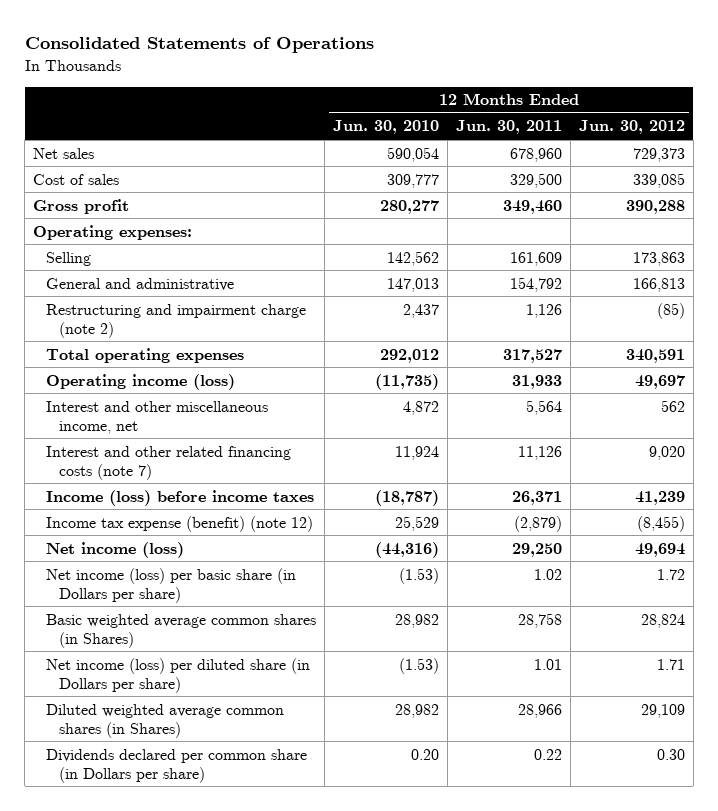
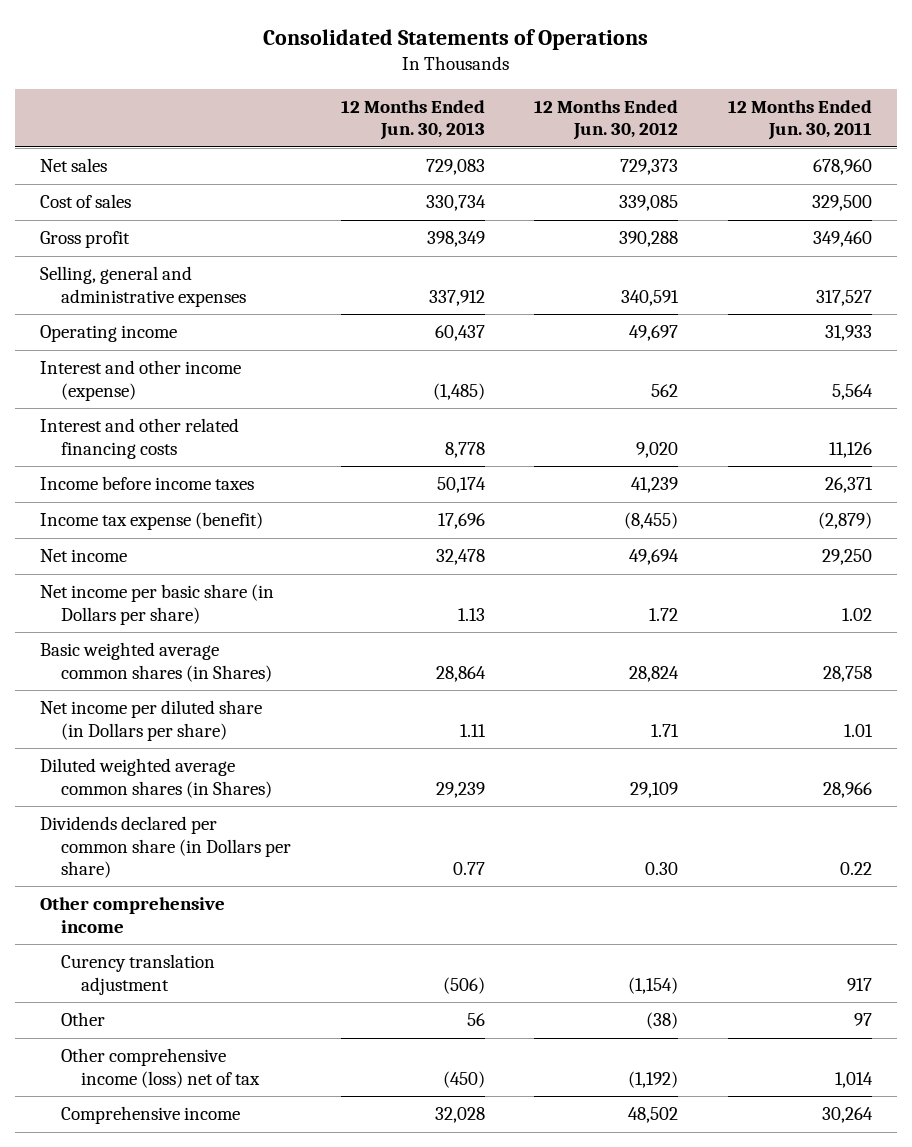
- | 12 Months Ended Jun. 30, 2010 | 12 Months Ended Jun. 30, 2011 | 12 Months Ended Jun. 30, 2012
+ | 12 Months Ended Jun. 30, 2013 | 12 Months Ended Jun. 30, 2012 | 12 Months Ended Jun. 30, 2011
- Operating expenses:
- Selling | 142,562 | 161,609 | 173,863
- General and administrative | 147,013 | 154,792 | 166,813
- Restructuring and impairment charge (note 2) | 2,437 | 1,126 | (85)
- Total operating expenses | 292,012 | 317,527 | 340,591
- Operating income (loss) | (11,735) | 31,933 | 49,697
- Interest and other miscellaneous income, net | 4,872 | 5,564 | 562
- Interest and other related financing costs (note 7) | 11,924 | 11,126 | 9,020
- Income (loss) before income taxes | (18,787) | 26,371 | 41,239
- Income tax expense (benefit) (note 12) | 25,529 | (2,879) | (8,455)
- Net income (loss) | (44,316) | 29,250 | 49,694
- Net income (loss) per basic share (in Dollars per share) | (1.53) | 1.02 | 1.72
+ Selling, general and administrative expenses | 337,912 | 340,591 | 317,527
+ Operating income | 60,437 | 49,697 | 31,933
+ Interest and other income (expense) | (1,485) | 562 | 5,564
+ Interest and other related financing costs | 8,778 | 9,020 | 11,126
+ Income before income taxes | 50,174 | 41,239 | 26,371
+ Income tax expense (benefit) | 17,696 | (8,455) | (2,879)
+ Net income | 32,478 | 49,694 | 29,250
+ Net income per basic share (in Dollars per share) | 1.13 | 1.72 | 1.02
- Net income (loss) per diluted share (in Dollars per share) | (1.53) | 1.01 | 1.71
+ Net income per diluted share (in Dollars per share) | 1.11 | 1.71 | 1.01
+ Other comprehensive income
+ Curency translation adjustment | (506) | (1,154) | 917
+ Other | 56 | (38) | 97
+ Other comprehensive income (loss) net of tax | (450) | (1,192) | 1,014
+ Comprehensive income | 32,028 | 48,502 | 30,264

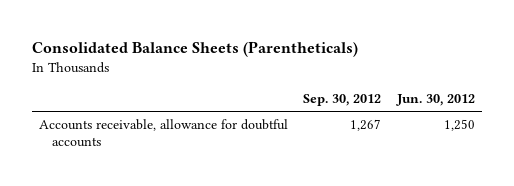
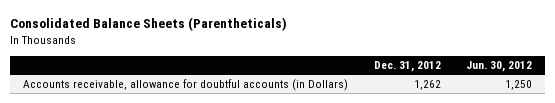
- | Sep. 30, 2012 | Jun. 30, 2012
+ | Dec. 31, 2012 | Jun. 30, 2012
- Accounts receivable, allowance for doubtful accounts | 1,267 | 1,250
+ Accounts receivable, allowance for doubtful accounts (in Dollars) | 1,262 | 1,250

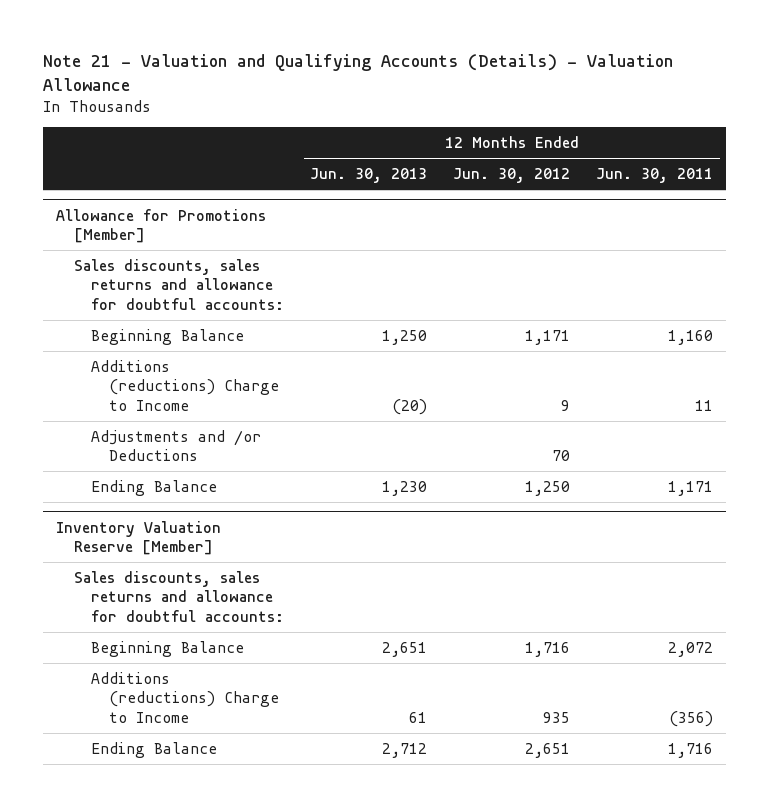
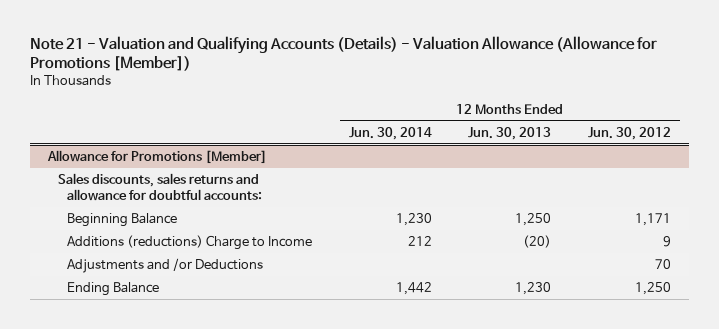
- Note 21 - Valuation and Qualifying Accounts (Details) - Valuation Allowance
+ Note 21 - Valuation and Qualifying Accounts (Details) - Valuation Allowance (Allowance for Promotions [Member])
- | 12 Months Ended Jun. 30, 2013 | 12 Months Ended Jun. 30, 2012 | 12 Months Ended Jun. 30, 2011
+ | 12 Months Ended Jun. 30, 2014 | 12 Months Ended Jun. 30, 2013 | 12 Months Ended Jun. 30, 2012
- Inventory Valuation Reserve [Member]
- Sales discounts, sales returns and allowance for doubtful accounts:
- Beginning Balance | 2,651 | 1,716 | 2,072
- Additions (reductions) Charge to Income | 61 | 935 | (356)
- Ending Balance | 2,712 | 2,651 | 1,716

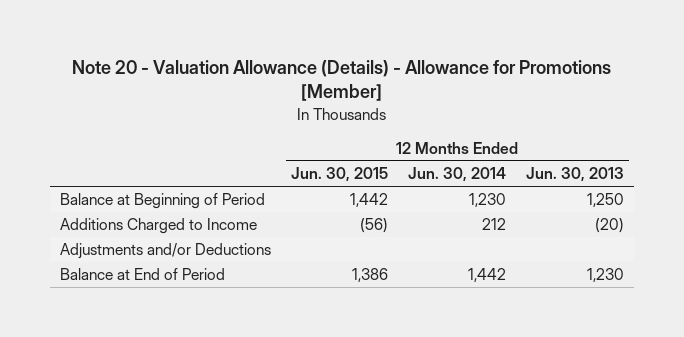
- Note 21 - Valuation and Qualifying Accounts (Details) - Valuation Allowance (Allowance for Promotions [Member])
+ Note 20 - Valuation Allowance (Details) - Allowance for Promotions [Member]
- | 12 Months Ended Jun. 30, 2014 | 12 Months Ended Jun. 30, 2013 | 12 Months Ended Jun. 30, 2012
+ | 12 Months Ended Jun. 30, 2015 | 12 Months Ended Jun. 30, 2014 | 12 Months Ended Jun. 30, 2013
- Allowance for Promotions [Member]
- Sales discounts, sales returns and allowance for doubtful accounts:
- Beginning Balance | 1,230 | 1,250 | 1,171
- Additions (reductions) Charge to Income | 212 | (20) | 9
- Adjustments and /or Deductions | | | 70
- Ending Balance | 1,442 | 1,230 | 1,250
+ Balance at Beginning of Period | 1,442 | 1,230 | 1,250
+ Additions Charged to Income | (56) | 212 | (20)
+ Adjustments and/or Deductions
+ Balance at End of Period | 1,386 | 1,442 | 1,230

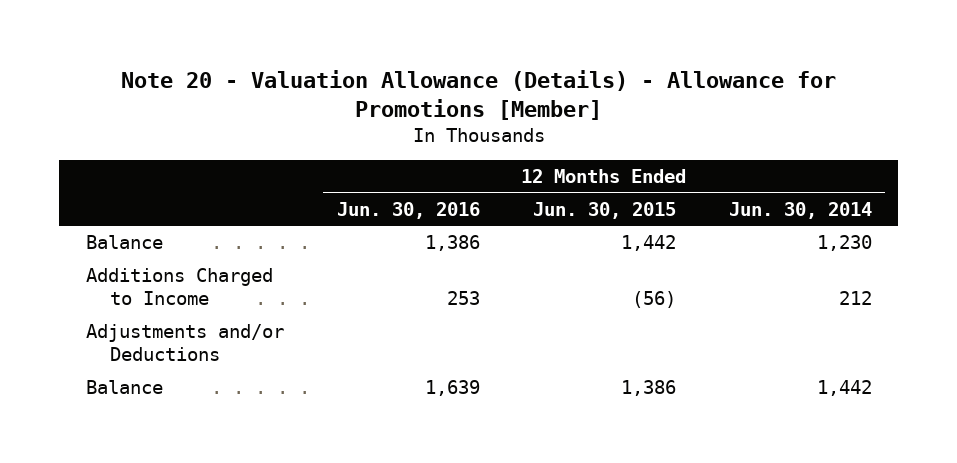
- | 12 Months Ended Jun. 30, 2015 | 12 Months Ended Jun. 30, 2014 | 12 Months Ended Jun. 30, 2013
+ | 12 Months Ended Jun. 30, 2016 | 12 Months Ended Jun. 30, 2015 | 12 Months Ended Jun. 30, 2014
- Balance at Beginning of Period | 1,442 | 1,230 | 1,250
+ Balance | 1,386 | 1,442 | 1,230
- Balance at End of Period | 1,386 | 1,442 | 1,230
+ Balance | 1,639 | 1,386 | 1,442

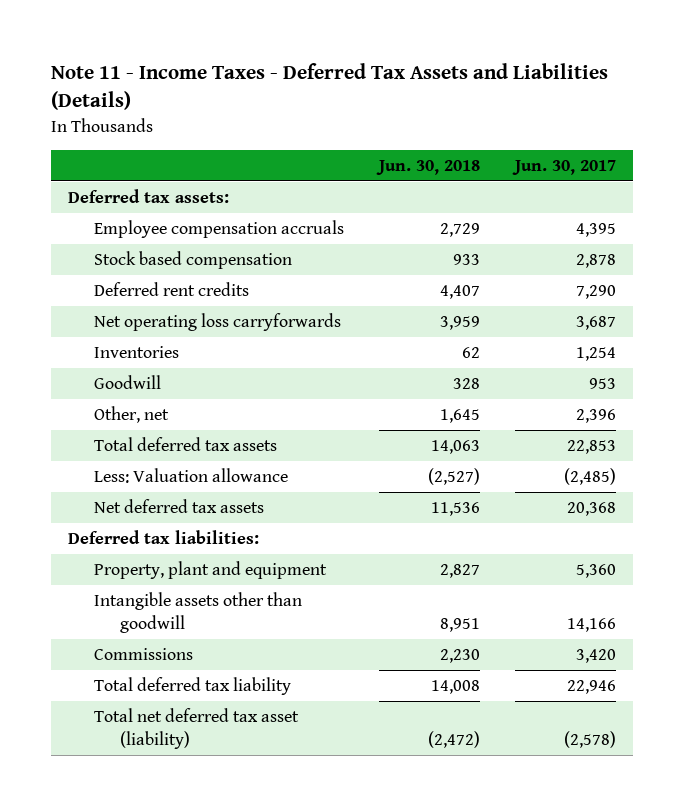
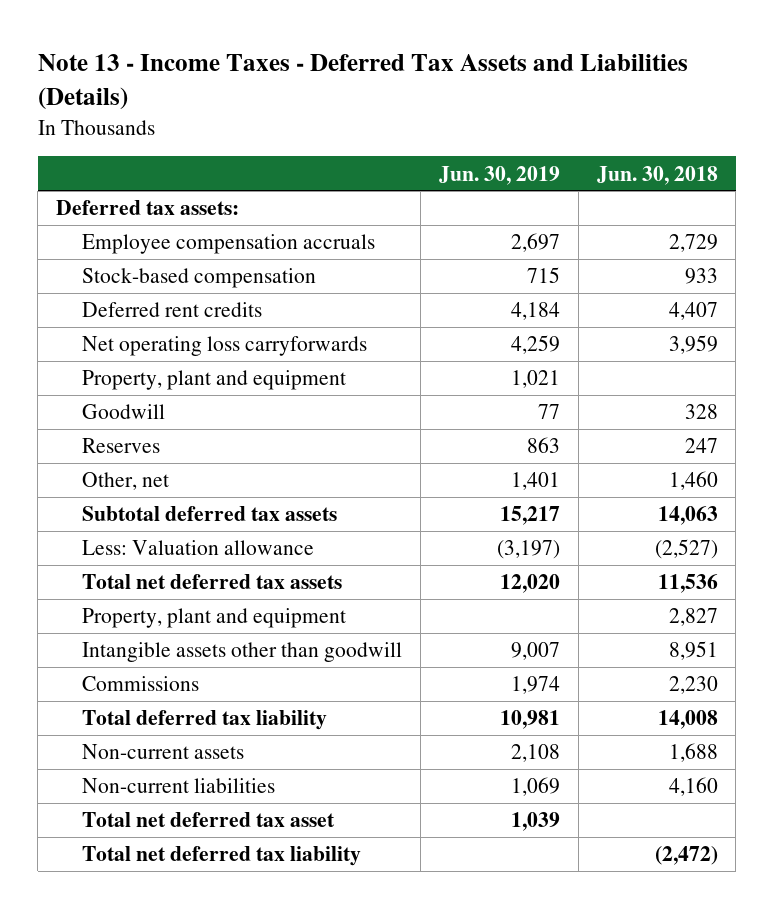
- Note 11 - Income Taxes - Deferred Tax Assets and Liabilities (Details)
+ Note 13 - Income Taxes - Deferred Tax Assets and Liabilities (Details)
- | Jun. 30, 2018 | Jun. 30, 2017
+ | Jun. 30, 2019 | Jun. 30, 2018
- Stock based compensation | 933 | 2,878
+ Stock-based compensation | 715 | 933
- Inventories | 62 | 1,254
+ Property, plant and equipment | 1,021 |
- Other, net | 1,645 | 2,396
- Total deferred tax assets | 14,063 | 22,853
+ Reserves | 863 | 247
+ Other, net | 1,401 | 1,460
+ Subtotal deferred tax assets | 15,217 | 14,063
- Net deferred tax assets | 11,536 | 20,368
- Deferred tax liabilities:
+ Total net deferred tax assets | 12,020 | 11,536
- Total net deferred tax asset (liability) | (2,472) | (2,578)
+ Non-current assets | 2,108 | 1,688
+ Non-current liabilities | 1,069 | 4,160
+ Total net deferred tax asset | 1,039 |
+ Total net deferred tax liability | | (2,472)

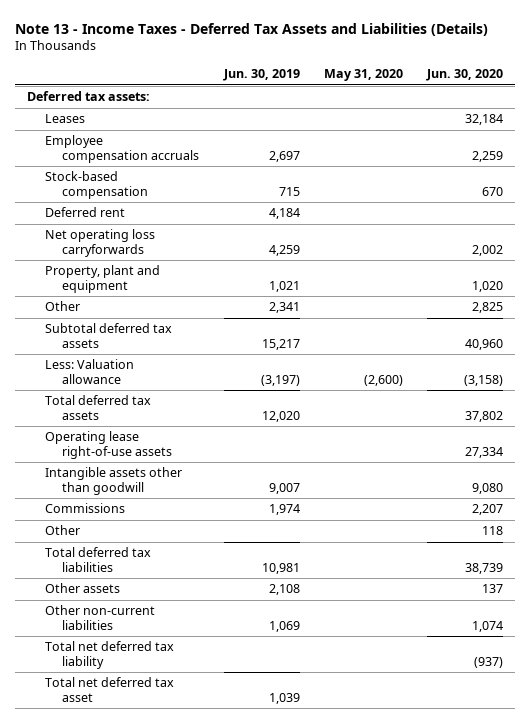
- | Jun. 30, 2019 | Jun. 30, 2018
+ | Jun. 30, 2019 | May 31, 2020 | Jun. 30, 2020
+ Leases | | | 32,184
- Deferred rent credits | 4,184 | 4,407
+ Deferred rent | 4,184 | |
- Goodwill | 77 | 328
- Reserves | 863 | 247
- Other, net | 1,401 | 1,460
+ Other | 2,341 | | 2,825
- Total net deferred tax assets | 12,020 | 11,536
- Property, plant and equipment | | 2,827
+ Total deferred tax assets | 12,020 | | 37,802
+ Operating lease right-of-use assets | | | 27,334
- Total deferred tax liability | 10,981 | 14,008
- Non-current assets | 2,108 | 1,688
- Non-current liabilities | 1,069 | 4,160
+ Other | | | 118
+ Total deferred tax liabilities | 10,981 | | 38,739
+ Other assets | 2,108 | | 137
+ Other non-current liabilities | 1,069 | | 1,074
moved down: Total net deferred tax asset | 1,039 | |

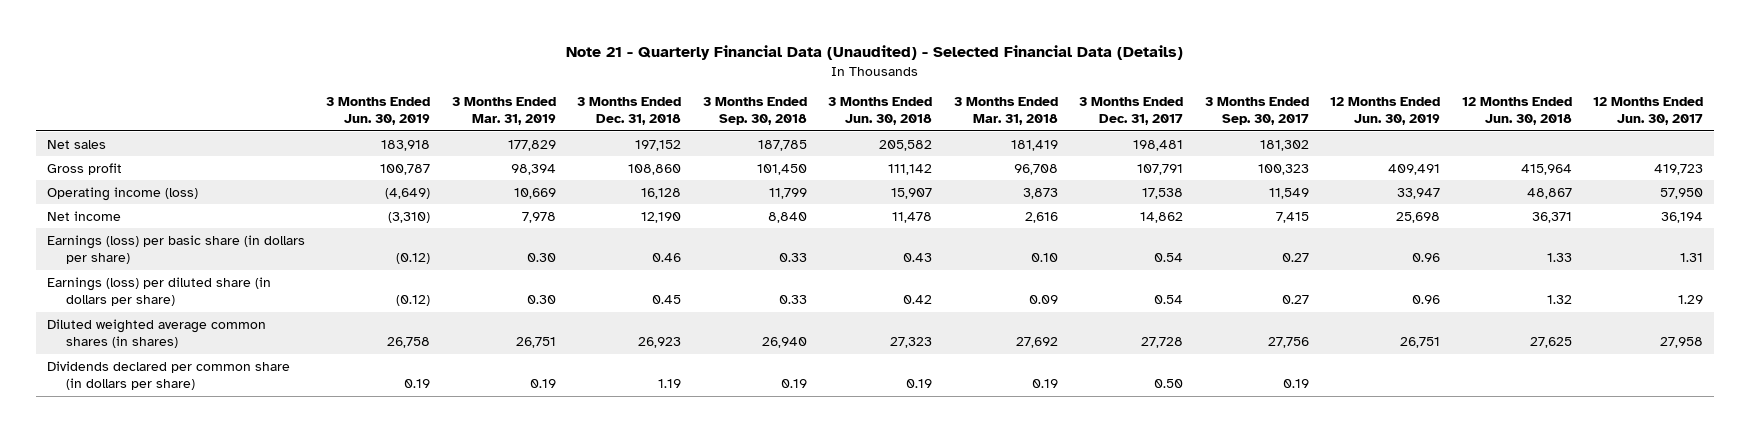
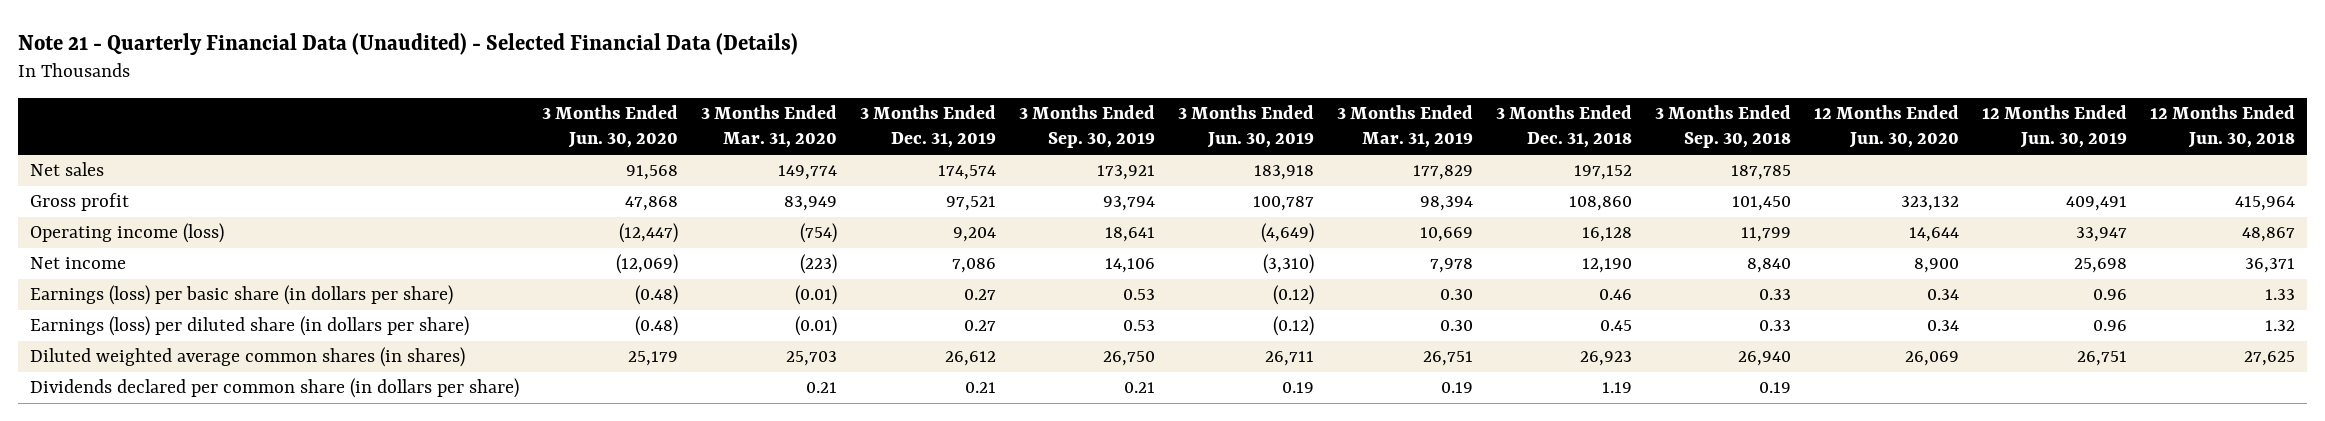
- | 3 Months Ended Jun. 30, 2019 | 3 Months Ended Mar. 31, 2019 | 3 Months Ended Dec. 31, 2018 | 3 Months Ended Sep. 30, 2018 | 3 Months Ended Jun. 30, 2018 | 3 Months Ended Mar. 31, 2018 | 3 Months Ended Dec. 31, 2017 | 3 Months Ended Sep. 30, 2017 | 12 Months Ended Jun. 30, 2019 | 12 Months Ended Jun. 30, 2018 | 12 Months Ended Jun. 30, 2017
+ | 3 Months Ended Jun. 30, 2020 | 3 Months Ended Mar. 31, 2020 | 3 Months Ended Dec. 31, 2019 | 3 Months Ended Sep. 30, 2019 | 3 Months Ended Jun. 30, 2019 | 3 Months Ended Mar. 31, 2019 | 3 Months Ended Dec. 31, 2018 | 3 Months Ended Sep. 30, 2018 | 12 Months Ended Jun. 30, 2020 | 12 Months Ended Jun. 30, 2019 | 12 Months Ended Jun. 30, 2018
- Diluted weighted average common shares (in shares) | 26,758 | 26,751 | 26,923 | 26,940 | 27,323 | 27,692 | 27,728 | 27,756 | 26,751 | 27,625 | 27,958
+ Diluted weighted average common shares (in shares) | 25,179 | 25,703 | 26,612 | 26,750 | 26,711 | 26,751 | 26,923 | 26,940 | 26,069 | 26,751 | 27,625

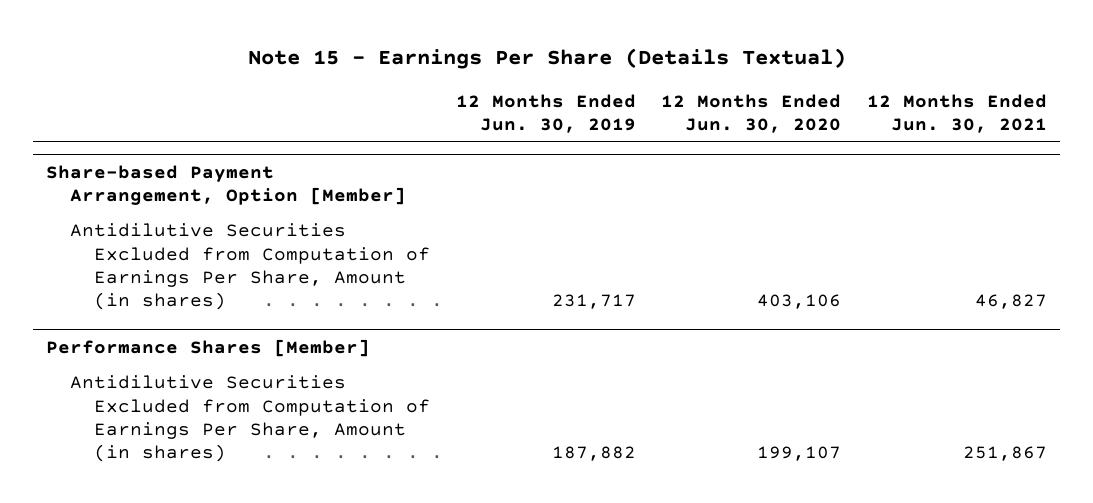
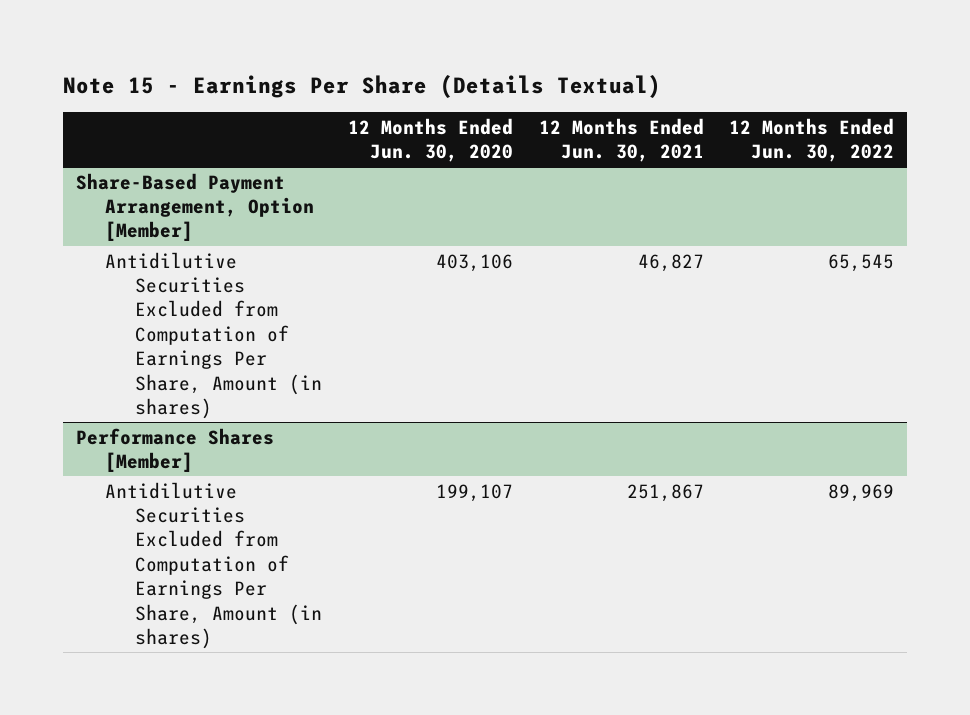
- | 12 Months Ended Jun. 30, 2019 | 12 Months Ended Jun. 30, 2020 | 12 Months Ended Jun. 30, 2021
+ | 12 Months Ended Jun. 30, 2020 | 12 Months Ended Jun. 30, 2021 | 12 Months Ended Jun. 30, 2022
- Share-based Payment Arrangement, Option [Member]
+ Share-Based Payment Arrangement, Option [Member]

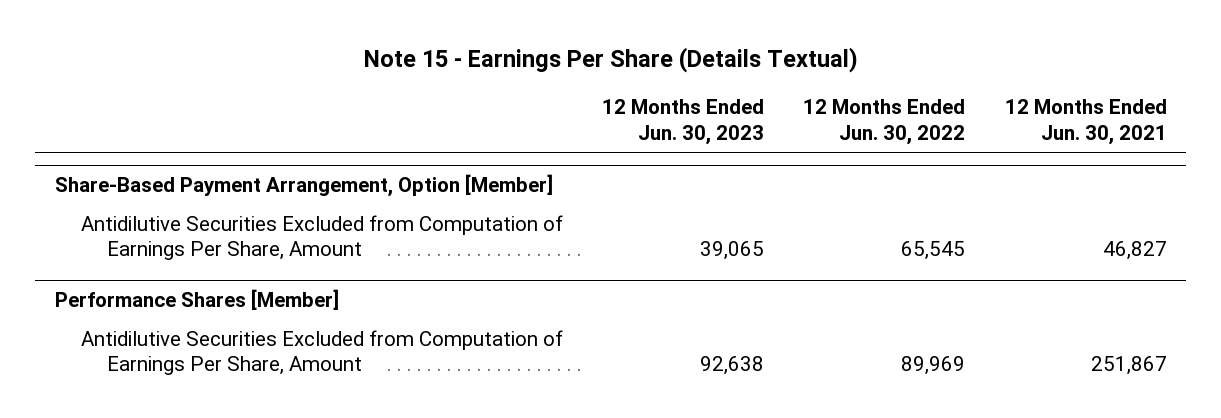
- | 12 Months Ended Jun. 30, 2020 | 12 Months Ended Jun. 30, 2021 | 12 Months Ended Jun. 30, 2022
+ | 12 Months Ended Jun. 30, 2023 | 12 Months Ended Jun. 30, 2022 | 12 Months Ended Jun. 30, 2021
@ Share-Based Payment Arrangement, Option [Member]
- Antidilutive Securities Excluded from Computation of Earnings Per Share, Amount (in shares) | 403,106 | 46,827 | 65,545
+ Antidilutive Securities Excluded from Computation of Earnings Per Share, Amount | 39,065 | 65,545 | 46,827
@ Performance Shares [Member]
- Antidilutive Securities Excluded from Computation of Earnings Per Share, Amount (in shares) | 199,107 | 251,867 | 89,969
+ Antidilutive Securities Excluded from Computation of Earnings Per Share, Amount | 92,638 | 89,969 | 251,867

